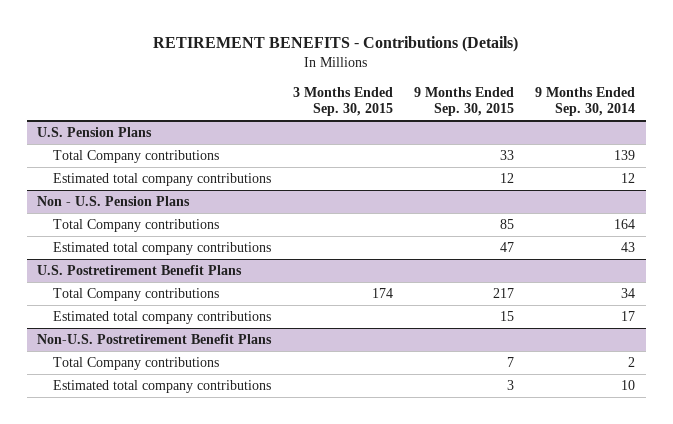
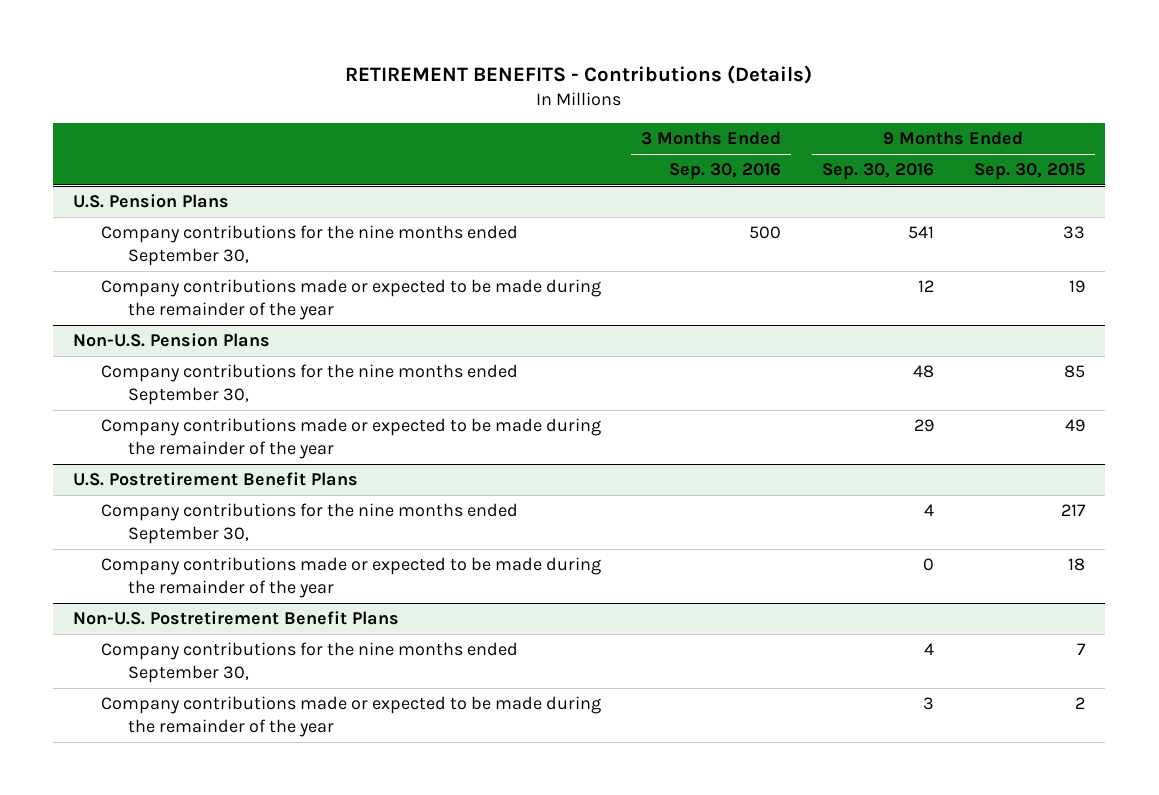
- | 3 Months Ended Sep. 30, 2015 | 9 Months Ended Sep. 30, 2015 | 9 Months Ended Sep. 30, 2014
+ | 3 Months Ended Sep. 30, 2016 | 9 Months Ended Sep. 30, 2016 | 9 Months Ended Sep. 30, 2015
@ U.S. Pension Plans
- Total Company contributions | | 33 | 139
- Estimated total company contributions | | 12 | 12
- Non - U.S. Pension Plans
- Total Company contributions | | 85 | 164
- Estimated total company contributions | | 47 | 43
@ U.S. Pension Plans
+ Company contributions for the nine months ended September 30, | 500 | 541 | 33
+ Company contributions made or expected to be made during the remainder of the year | | 12 | 19
+ Non-U.S. Pension Plans
+ Company contributions for the nine months ended September 30, | | 48 | 85
+ Company contributions made or expected to be made during the remainder of the year | | 29 | 49
@ U.S. Postretirement Benefit Plans
- Total Company contributions | 174 | 217 | 34
- Estimated total company contributions | | 15 | 17
+ Company contributions for the nine months ended September 30, | | 4 | 217
+ Company contributions made or expected to be made during the remainder of the year | | 0 | 18
@ Non-U.S. Postretirement Benefit Plans
- Total Company contributions | | 7 | 2
- Estimated total company contributions | | 3 | 10
+ Company contributions for the nine months ended September 30, | | 4 | 7
+ Company contributions made or expected to be made during the remainder of the year | | 3 | 2

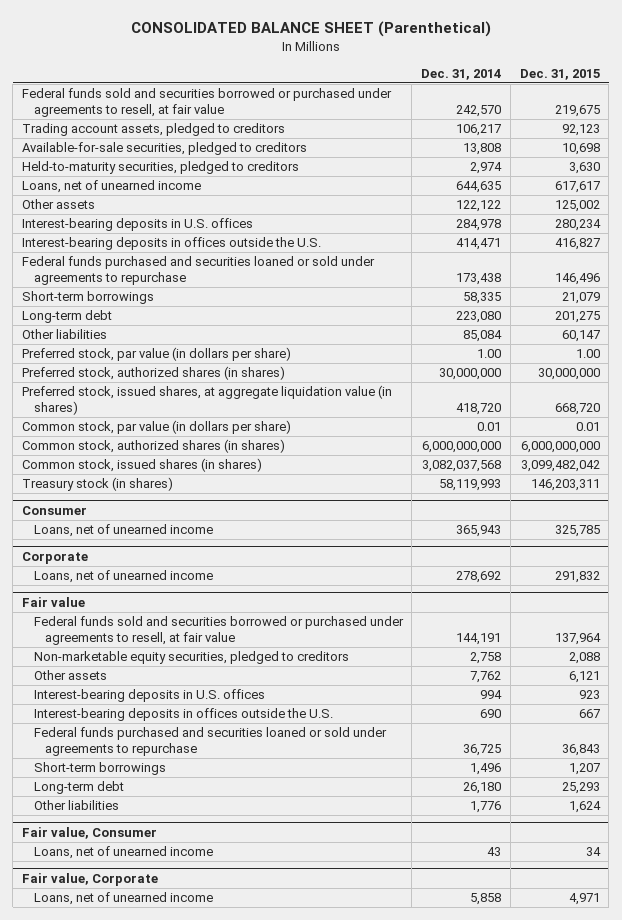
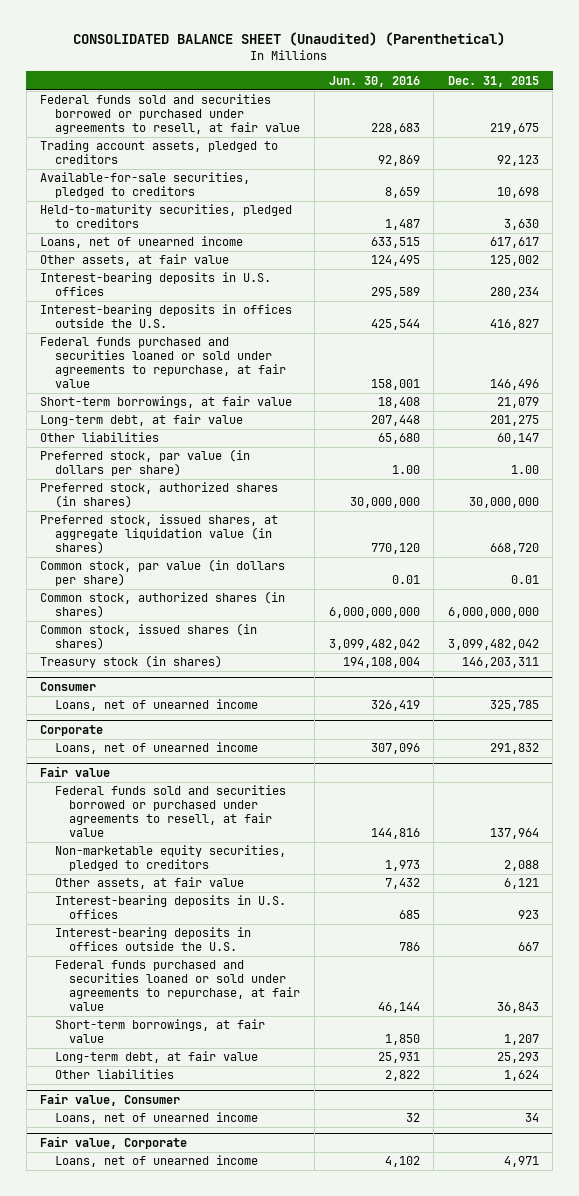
- CONSOLIDATED BALANCE SHEET (Parenthetical)
+ CONSOLIDATED BALANCE SHEET (Unaudited) (Parenthetical)
- | Dec. 31, 2014 | Dec. 31, 2015
+ | Jun. 30, 2016 | Dec. 31, 2015
- Other assets | 122,122 | 125,002
+ Other assets, at fair value | 124,495 | 125,002
- Federal funds purchased and securities loaned or sold under agreements to repurchase | 173,438 | 146,496
- Short-term borrowings | 58,335 | 21,079
- Long-term debt | 223,080 | 201,275
+ Federal funds purchased and securities loaned or sold under agreements to repurchase, at fair value | 158,001 | 146,496
+ Short-term borrowings, at fair value | 18,408 | 21,079
+ Long-term debt, at fair value | 207,448 | 201,275
@ Fair value
- Other assets | 7,762 | 6,121
+ Other assets, at fair value | 7,432 | 6,121
- Federal funds purchased and securities loaned or sold under agreements to repurchase | 36,725 | 36,843
- Short-term borrowings | 1,496 | 1,207
- Long-term debt | 26,180 | 25,293
+ Federal funds purchased and securities loaned or sold under agreements to repurchase, at fair value | 46,144 | 36,843
+ Short-term borrowings, at fair value | 1,850 | 1,207
+ Long-term debt, at fair value | 25,931 | 25,293

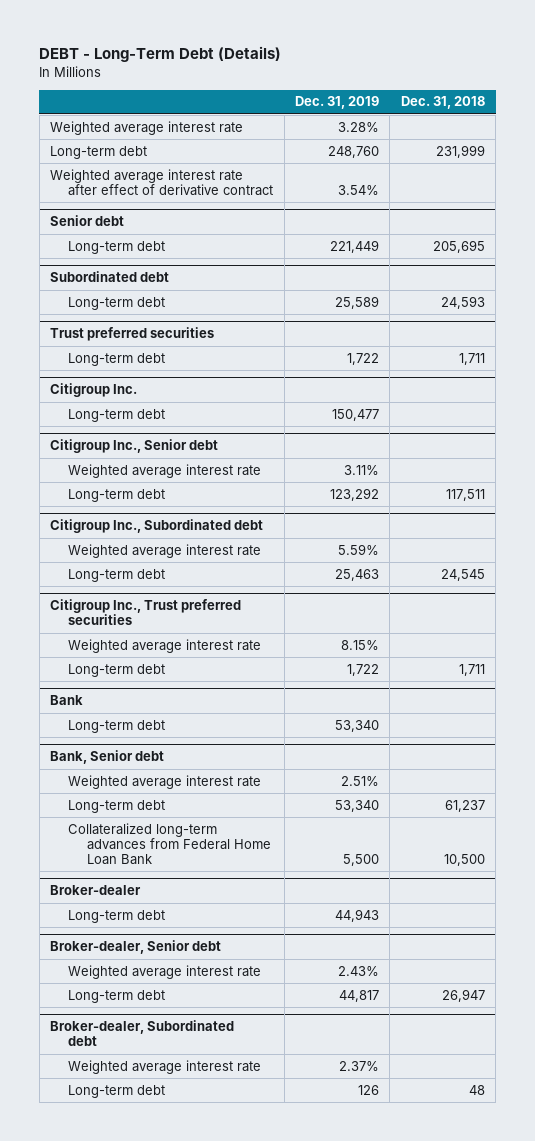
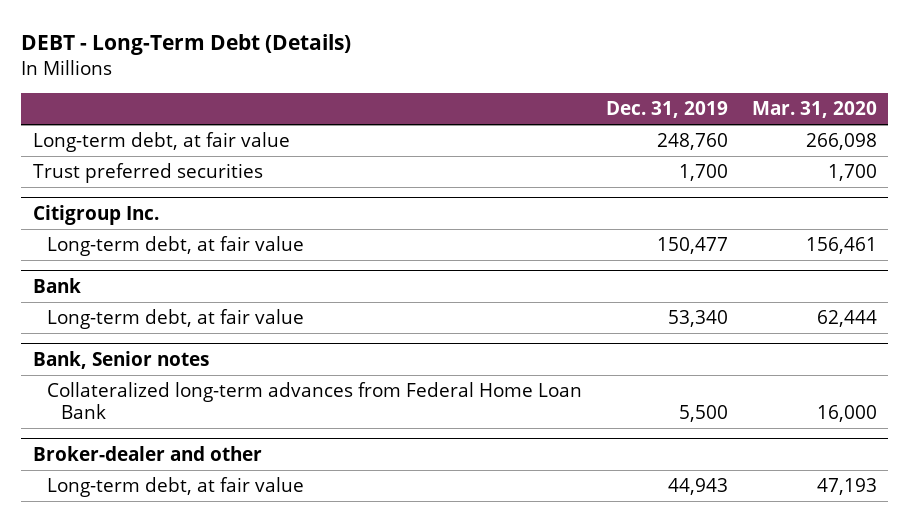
- | Dec. 31, 2019 | Dec. 31, 2018
+ | Dec. 31, 2019 | Mar. 31, 2020
- Weighted average interest rate | 3.28% |
- Long-term debt | 248,760 | 231,999
- Weighted average interest rate after effect of derivative contract | 3.54% |
- Senior debt
- Long-term debt | 221,449 | 205,695
- Subordinated debt
- Long-term debt | 25,589 | 24,593
- Trust preferred securities
- Long-term debt | 1,722 | 1,711
+ Long-term debt, at fair value | 248,760 | 266,098
+ Trust preferred securities | 1,700 | 1,700
@ Citigroup Inc.
- Long-term debt | 150,477 |
- Citigroup Inc., Senior debt
- Weighted average interest rate | 3.11% |
- Long-term debt | 123,292 | 117,511
- Citigroup Inc., Subordinated debt
- Weighted average interest rate | 5.59% |
- Long-term debt | 25,463 | 24,545
- Citigroup Inc., Trust preferred securities
- Weighted average interest rate | 8.15% |
- Long-term debt | 1,722 | 1,711
@ Citigroup Inc.
+ Long-term debt, at fair value | 150,477 | 156,461
@ Bank
- Long-term debt | 53,340 |
- Bank, Senior debt
- Weighted average interest rate | 2.51% |
- Long-term debt | 53,340 | 61,237
@ Bank
+ Long-term debt, at fair value | 53,340 | 62,444
+ Bank, Senior notes
- Broker-dealer
- Long-term debt | 44,943 |
- Broker-dealer, Senior debt
- Weighted average interest rate | 2.43% |
- Long-term debt | 44,817 | 26,947
- Broker-dealer, Subordinated debt
- Weighted average interest rate | 2.37% |
- Long-term debt | 126 | 48
+ Broker-dealer and other
+ Long-term debt, at fair value | 44,943 | 47,193

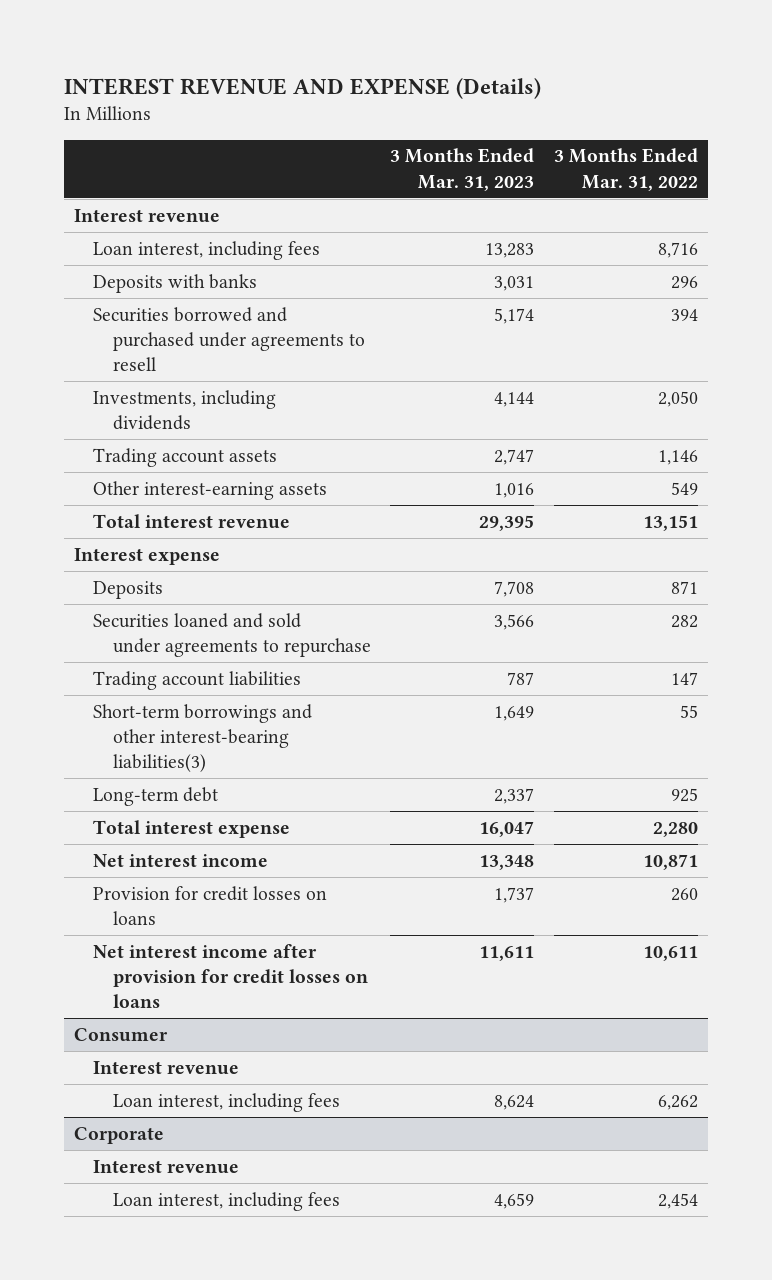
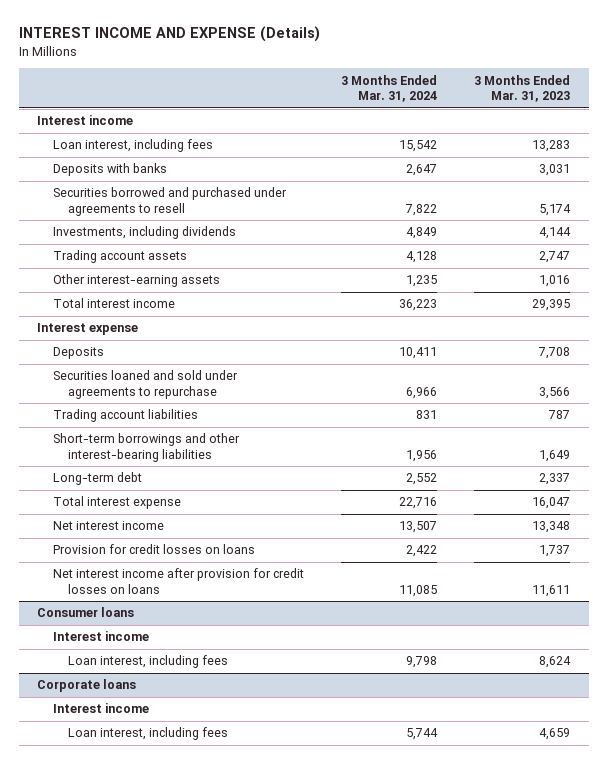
- INTEREST REVENUE AND EXPENSE (Details)
+ INTEREST INCOME AND EXPENSE (Details)
- | 3 Months Ended Mar. 31, 2023 | 3 Months Ended Mar. 31, 2022
+ | 3 Months Ended Mar. 31, 2024 | 3 Months Ended Mar. 31, 2023
- Interest revenue
+ Interest income
- Total interest revenue | 29,395 | 13,151
+ Total interest income | 36,223 | 29,395
- Short-term borrowings and other interest-bearing liabilities(3) | 1,649 | 55
+ Short-term borrowings and other interest-bearing liabilities | 1,956 | 1,649
- Consumer
- Interest revenue
+ Consumer loans
+ Interest income
- Corporate
- Interest revenue
+ Corporate loans
+ Interest income

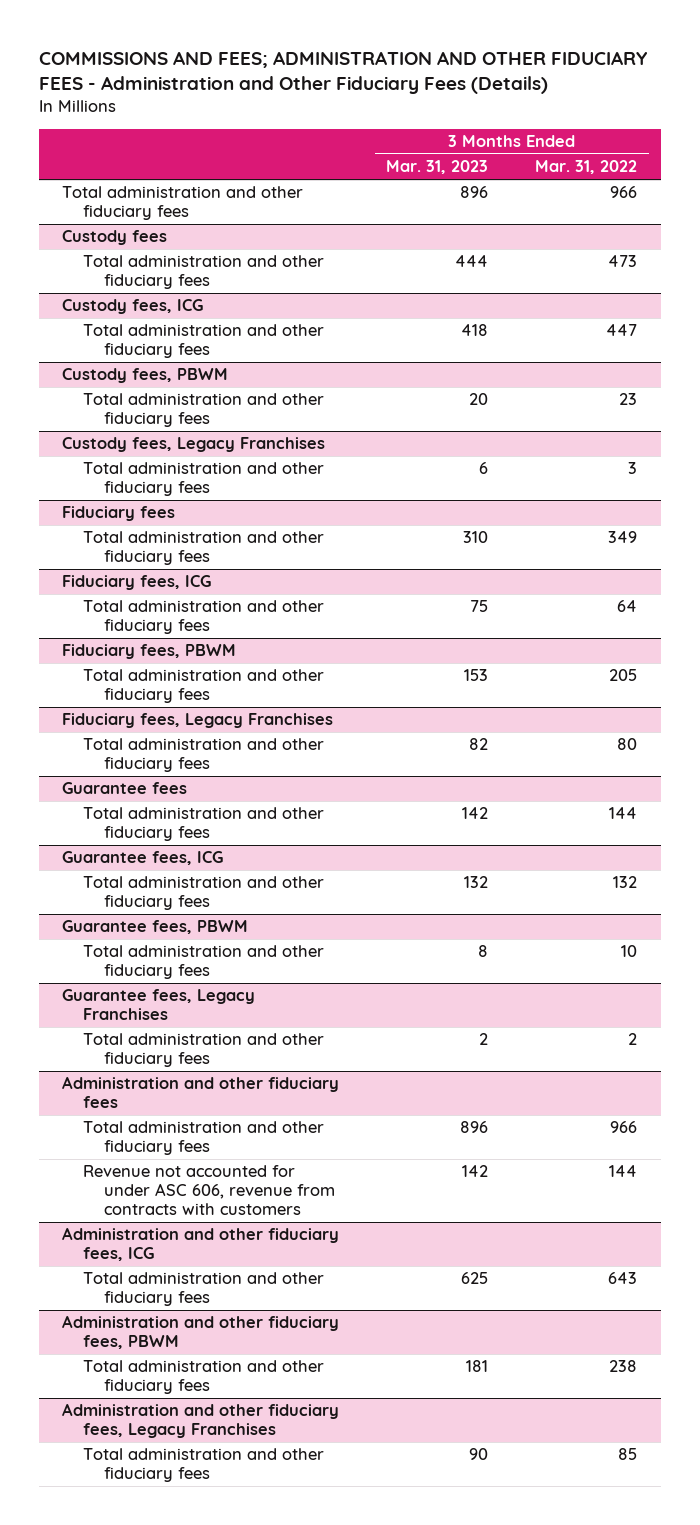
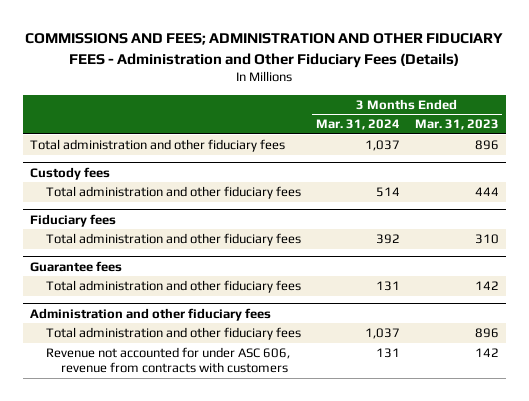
- | 3 Months Ended Mar. 31, 2023 | 3 Months Ended Mar. 31, 2022
+ | 3 Months Ended Mar. 31, 2024 | 3 Months Ended Mar. 31, 2023
- Custody fees, ICG
- Total administration and other fiduciary fees | 418 | 447
- Custody fees, PBWM
- Total administration and other fiduciary fees | 20 | 23
- Custody fees, Legacy Franchises
- Total administration and other fiduciary fees | 6 | 3
- Fiduciary fees, ICG
- Total administration and other fiduciary fees | 75 | 64
- Fiduciary fees, PBWM
- Total administration and other fiduciary fees | 153 | 205
- Fiduciary fees, Legacy Franchises
- Total administration and other fiduciary fees | 82 | 80
- Guarantee fees, ICG
- Total administration and other fiduciary fees | 132 | 132
- Guarantee fees, PBWM
- Total administration and other fiduciary fees | 8 | 10
- Guarantee fees, Legacy Franchises
- Total administration and other fiduciary fees | 2 | 2
- Administration and other fiduciary fees, ICG
- Total administration and other fiduciary fees | 625 | 643
- Administration and other fiduciary fees, PBWM
- Total administration and other fiduciary fees | 181 | 238
- Administration and other fiduciary fees, Legacy Franchises
- Total administration and other fiduciary fees | 90 | 85

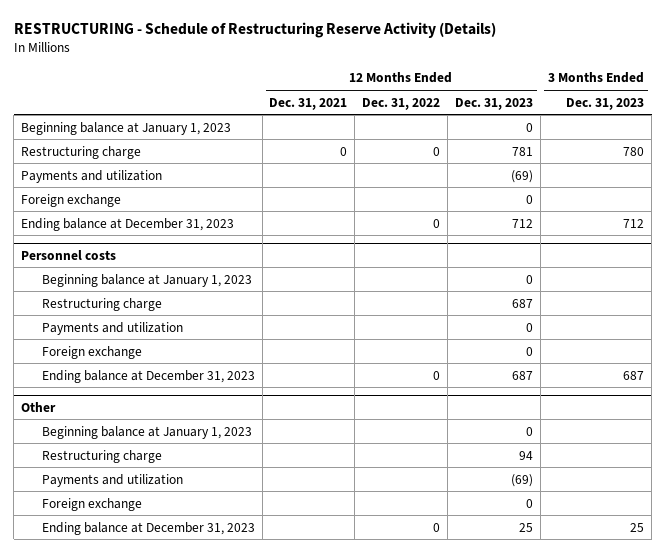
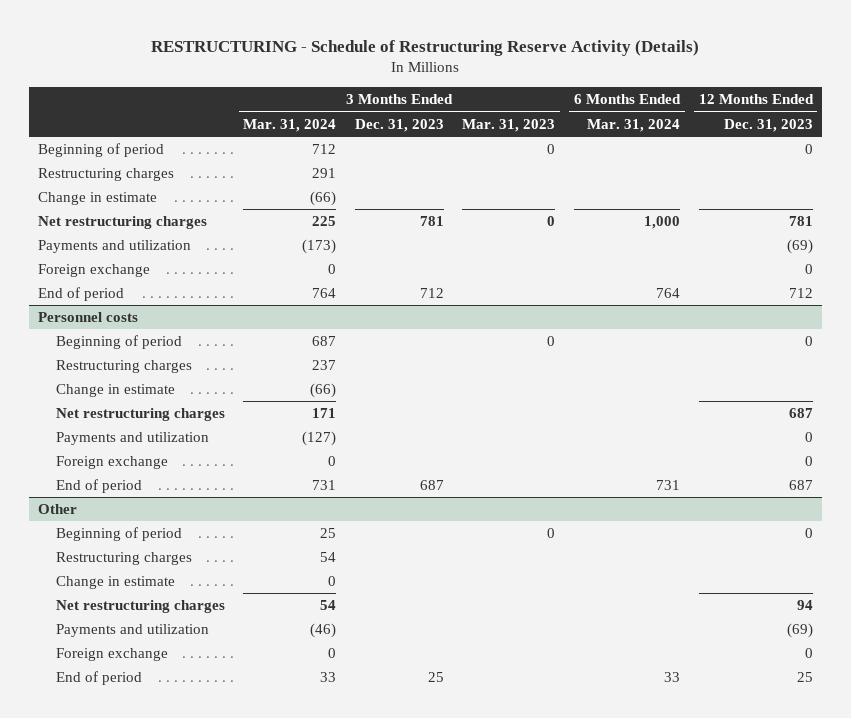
- | 12 Months Ended Dec. 31, 2021 | 12 Months Ended Dec. 31, 2022 | 12 Months Ended Dec. 31, 2023 | 3 Months Ended Dec. 31, 2023
+ | 3 Months Ended Mar. 31, 2024 | 3 Months Ended Dec. 31, 2023 | 3 Months Ended Mar. 31, 2023 | 6 Months Ended Mar. 31, 2024 | 12 Months Ended Dec. 31, 2023
- Beginning balance at January 1, 2023 | | | 0 |
- Restructuring charge | 0 | 0 | 781 | 780
+ Beginning of period | 712 | | 0 | | 0
+ Restructuring charges | 291 | | | |
+ Change in estimate | (66) | | | |
+ Net restructuring charges | 225 | 781 | 0 | 1,000 | 781
- Ending balance at December 31, 2023 | | 0 | 712 | 712
+ End of period | 764 | 712 | | 764 | 712
@ Personnel costs
- Beginning balance at January 1, 2023 | | | 0 |
- Restructuring charge | | | 687 |
+ Beginning of period | 687 | | 0 | | 0
+ Restructuring charges | 237 | | | |
+ Change in estimate | (66) | | | |
+ Net restructuring charges | 171 | | | | 687
- Ending balance at December 31, 2023 | | 0 | 687 | 687
+ End of period | 731 | 687 | | 731 | 687
@ Other
- Beginning balance at January 1, 2023 | | | 0 |
- Restructuring charge | | | 94 |
+ Beginning of period | 25 | | 0 | | 0
+ Restructuring charges | 54 | | | |
+ Change in estimate | 0 | | | |
+ Net restructuring charges | 54 | | | | 94
- Ending balance at December 31, 2023 | | 0 | 25 | 25
+ End of period | 33 | 25 | | 33 | 25

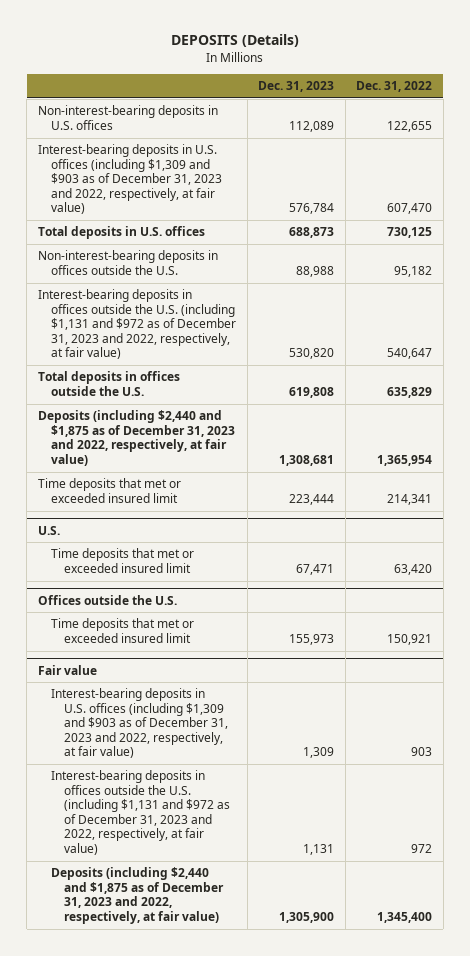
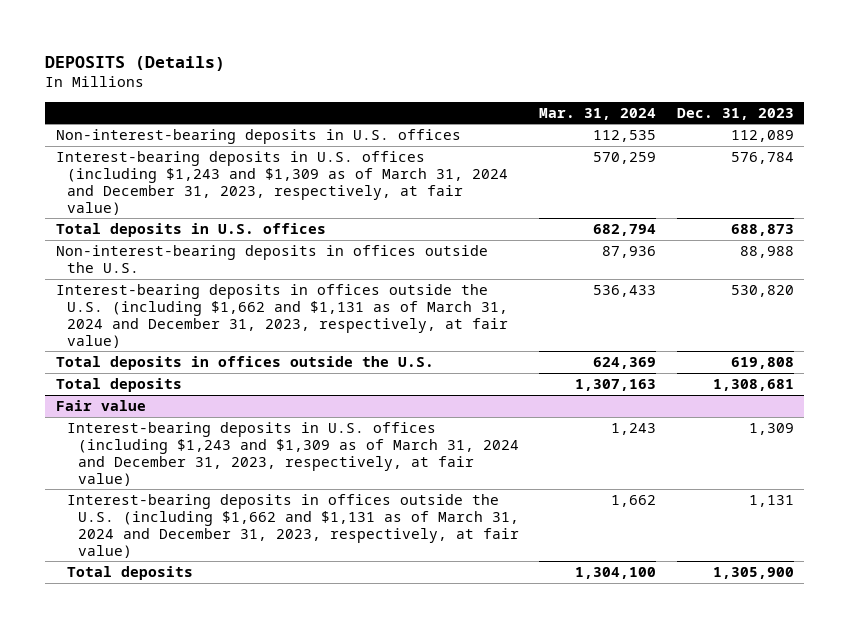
- | Dec. 31, 2023 | Dec. 31, 2022
+ | Mar. 31, 2024 | Dec. 31, 2023
- Interest-bearing deposits in U.S. offices (including $1,309 and $903 as of December 31, 2023 and 2022, respectively, at fair value) | 576,784 | 607,470
+ Interest-bearing deposits in U.S. offices (including $1,243 and $1,309 as of March 31, 2024 and December 31, 2023, respectively, at fair value) | 570,259 | 576,784
- Interest-bearing deposits in offices outside the U.S. (including $1,131 and $972 as of December 31, 2023 and 2022, respectively, at fair value) | 530,820 | 540,647
+ Interest-bearing deposits in offices outside the U.S. (including $1,662 and $1,131 as of March 31, 2024 and December 31, 2023, respectively, at fair value) | 536,433 | 530,820
- Deposits (including $2,440 and $1,875 as of December 31, 2023 and 2022, respectively, at fair value) | 1,308,681 | 1,365,954
- Time deposits that met or exceeded insured limit | 223,444 | 214,341
- U.S.
- Time deposits that met or exceeded insured limit | 67,471 | 63,420
- Offices outside the U.S.
- Time deposits that met or exceeded insured limit | 155,973 | 150,921
+ Total deposits | 1,307,163 | 1,308,681
@ Fair value
- Interest-bearing deposits in U.S. offices (including $1,309 and $903 as of December 31, 2023 and 2022, respectively, at fair value) | 1,309 | 903
- Interest-bearing deposits in offices outside the U.S. (including $1,131 and $972 as of December 31, 2023 and 2022, respectively, at fair value) | 1,131 | 972
- Deposits (including $2,440 and $1,875 as of December 31, 2023 and 2022, respectively, at fair value) | 1,305,900 | 1,345,400
+ Interest-bearing deposits in U.S. offices (including $1,243 and $1,309 as of March 31, 2024 and December 31, 2023, respectively, at fair value) | 1,243 | 1,309
+ Interest-bearing deposits in offices outside the U.S. (including $1,662 and $1,131 as of March 31, 2024 and December 31, 2023, respectively, at fair value) | 1,662 | 1,131
+ Total deposits | 1,304,100 | 1,305,900

